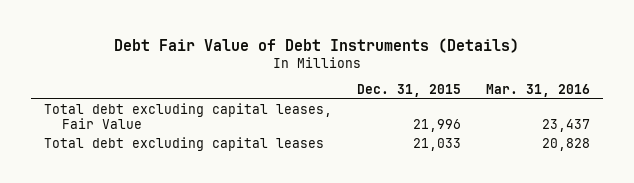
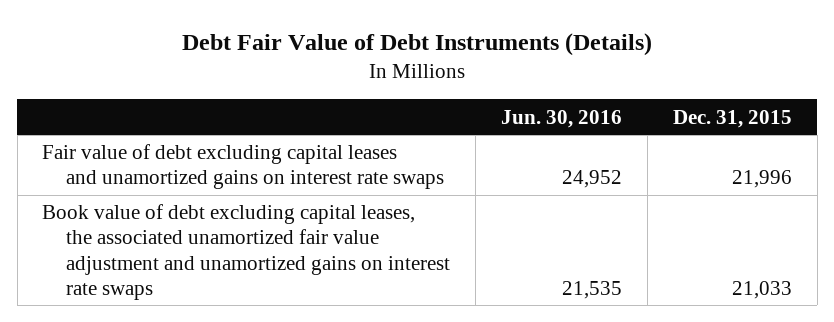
- | Dec. 31, 2015 | Mar. 31, 2016
+ | Jun. 30, 2016 | Dec. 31, 2015
- Total debt excluding capital leases, Fair Value | 21,996 | 23,437
- Total debt excluding capital leases | 21,033 | 20,828
+ Fair value of debt excluding capital leases and unamortized gains on interest rate swaps | 24,952 | 21,996
+ Book value of debt excluding capital leases, the associated unamortized fair value adjustment and unamortized gains on interest rate swaps | 21,535 | 21,033

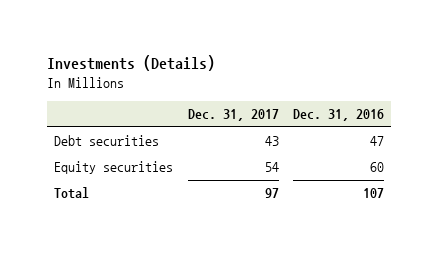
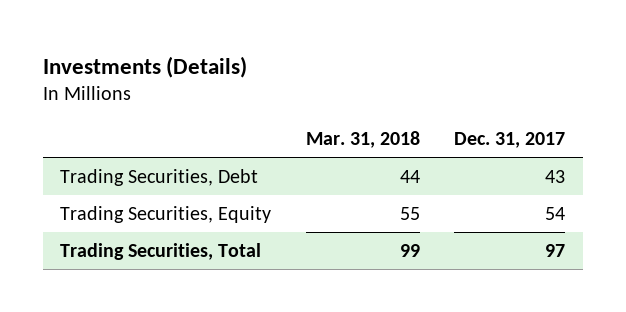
- | Dec. 31, 2017 | Dec. 31, 2016
+ | Mar. 31, 2018 | Dec. 31, 2017
- Debt securities | 43 | 47
- Equity securities | 54 | 60
- Total | 97 | 107
+ Trading Securities, Debt | 44 | 43
+ Trading Securities, Equity | 55 | 54
+ Trading Securities, Total | 99 | 97

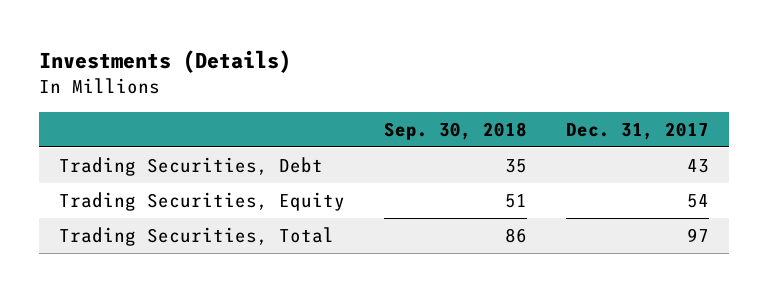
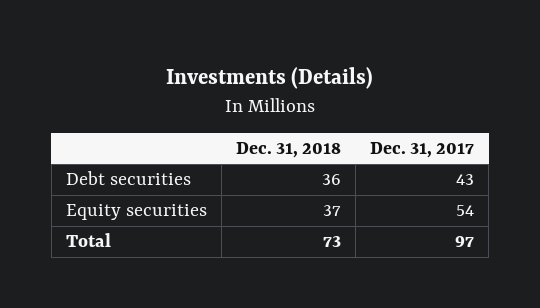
- | Sep. 30, 2018 | Dec. 31, 2017
+ | Dec. 31, 2018 | Dec. 31, 2017
- Trading Securities, Debt | 35 | 43
- Trading Securities, Equity | 51 | 54
- Trading Securities, Total | 86 | 97
+ Debt securities | 36 | 43
+ Equity securities | 37 | 54
+ Total | 73 | 97

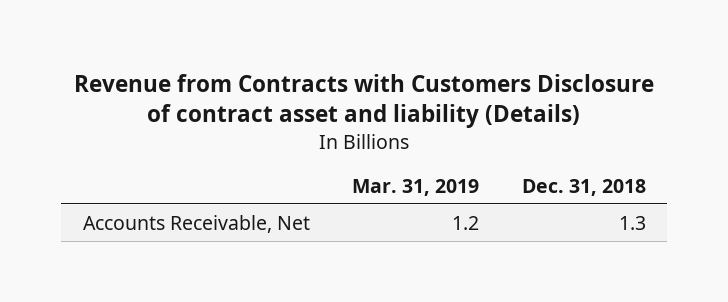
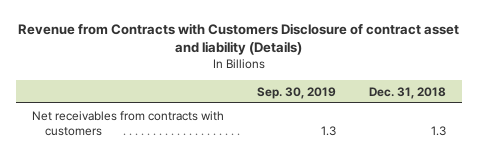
- | Mar. 31, 2019 | Dec. 31, 2018
+ | Sep. 30, 2019 | Dec. 31, 2018
- Accounts Receivable, Net | 1.2 | 1.3
+ Net receivables from contracts with customers | 1.3 | 1.3

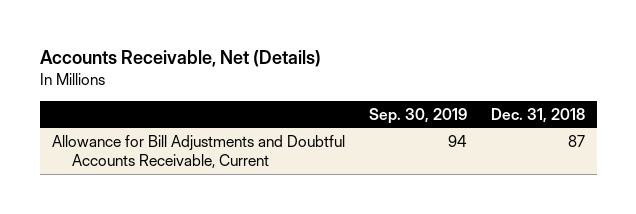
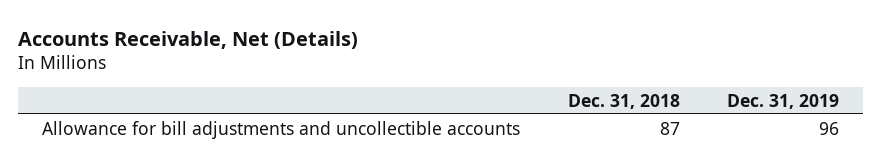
- | Sep. 30, 2019 | Dec. 31, 2018
+ | Dec. 31, 2018 | Dec. 31, 2019
- Allowance for Bill Adjustments and Doubtful Accounts Receivable, Current | 94 | 87
+ Allowance for bill adjustments and uncollectible accounts | 87 | 96

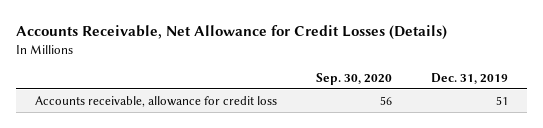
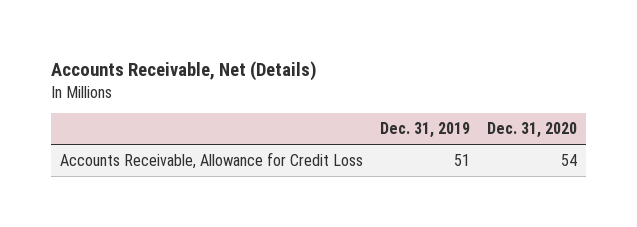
- Accounts Receivable, Net Allowance for Credit Losses (Details)
+ Accounts Receivable, Net (Details)
- | Sep. 30, 2020 | Dec. 31, 2019
+ | Dec. 31, 2019 | Dec. 31, 2020
- Accounts receivable, allowance for credit loss | 56 | 51
+ Accounts Receivable, Allowance for Credit Loss | 51 | 54

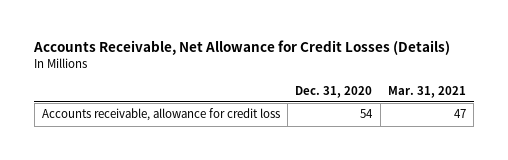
- Accounts Receivable, Net (Details)
+ Accounts Receivable, Net Allowance for Credit Losses (Details)
- | Dec. 31, 2019 | Dec. 31, 2020
+ | Dec. 31, 2020 | Mar. 31, 2021
- Accounts Receivable, Allowance for Credit Loss | 51 | 54
+ Accounts receivable, allowance for credit loss | 54 | 47

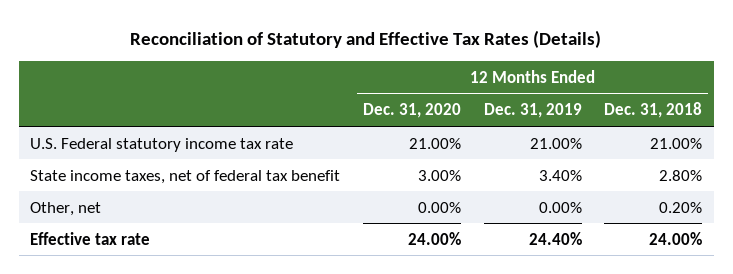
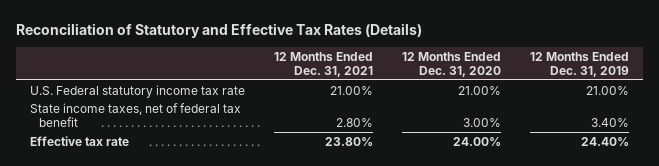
- | 12 Months Ended Dec. 31, 2020 | 12 Months Ended Dec. 31, 2019 | 12 Months Ended Dec. 31, 2018
+ | 12 Months Ended Dec. 31, 2021 | 12 Months Ended Dec. 31, 2020 | 12 Months Ended Dec. 31, 2019
- Other, net | 0.00% | 0.00% | 0.20%

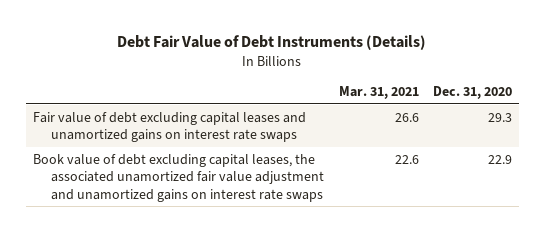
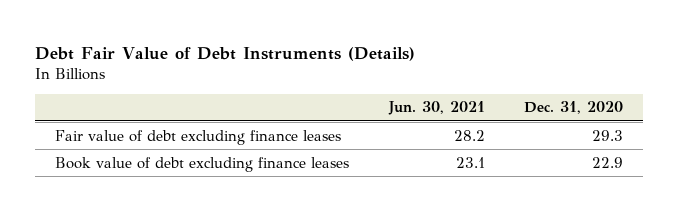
- | Mar. 31, 2021 | Dec. 31, 2020
+ | Jun. 30, 2021 | Dec. 31, 2020
- Fair value of debt excluding capital leases and unamortized gains on interest rate swaps | 26.6 | 29.3
- Book value of debt excluding capital leases, the associated unamortized fair value adjustment and unamortized gains on interest rate swaps | 22.6 | 22.9
+ Fair value of debt excluding finance leases | 28.2 | 29.3
+ Book value of debt excluding finance leases | 23.1 | 22.9

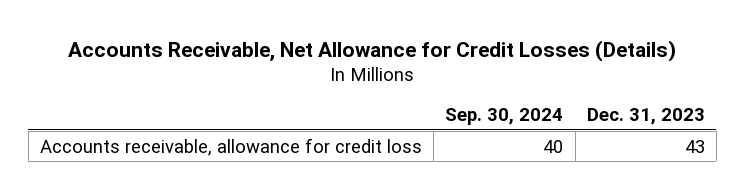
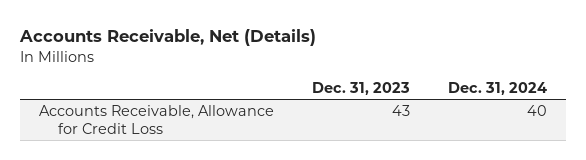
- Accounts Receivable, Net Allowance for Credit Losses (Details)
+ Accounts Receivable, Net (Details)
- | Sep. 30, 2024 | Dec. 31, 2023
+ | Dec. 31, 2023 | Dec. 31, 2024
- Accounts receivable, allowance for credit loss | 40 | 43
+ Accounts Receivable, Allowance for Credit Loss | 43 | 40

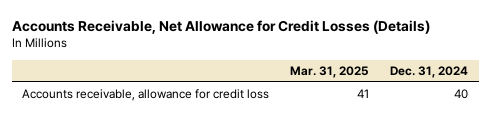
- Accounts Receivable, Net (Details)
+ Accounts Receivable, Net Allowance for Credit Losses (Details)
- | Dec. 31, 2023 | Dec. 31, 2024
+ | Mar. 31, 2025 | Dec. 31, 2024
- Accounts Receivable, Allowance for Credit Loss | 43 | 40
+ Accounts receivable, allowance for credit loss | 41 | 40

